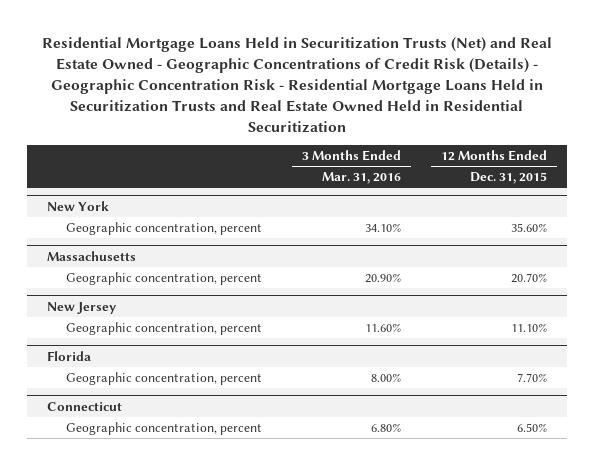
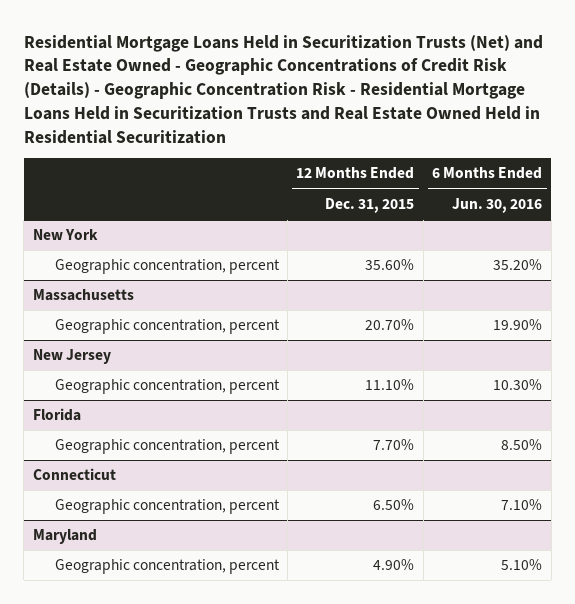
- | 3 Months Ended Mar. 31, 2016 | 12 Months Ended Dec. 31, 2015
+ | 12 Months Ended Dec. 31, 2015 | 6 Months Ended Jun. 30, 2016
+ Maryland
+ Geographic concentration, percent | 4.90% | 5.10%

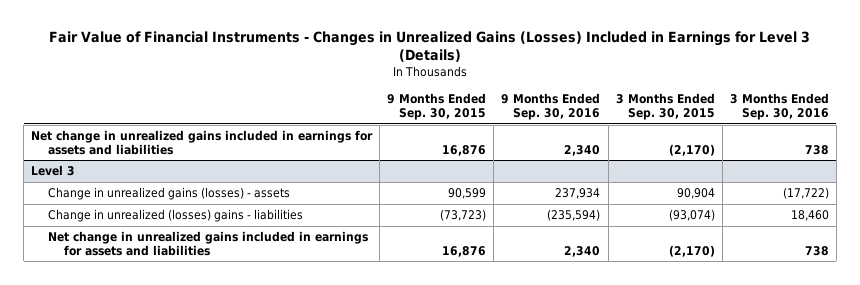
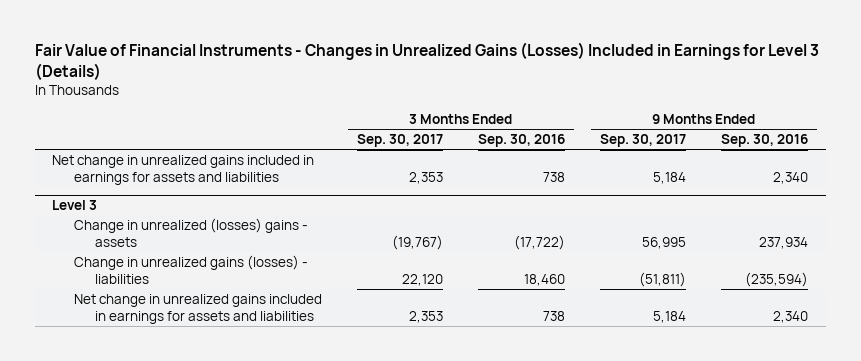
- | 9 Months Ended Sep. 30, 2015 | 9 Months Ended Sep. 30, 2016 | 3 Months Ended Sep. 30, 2015 | 3 Months Ended Sep. 30, 2016
+ | 3 Months Ended Sep. 30, 2017 | 3 Months Ended Sep. 30, 2016 | 9 Months Ended Sep. 30, 2017 | 9 Months Ended Sep. 30, 2016
@ Level 3
- Change in unrealized gains (losses) - assets | 90,599 | 237,934 | 90,904 | (17,722)
- Change in unrealized (losses) gains - liabilities | (73,723) | (235,594) | (93,074) | 18,460
+ Change in unrealized (losses) gains - assets | (19,767) | (17,722) | 56,995 | 237,934
+ Change in unrealized gains (losses) - liabilities | 22,120 | 18,460 | (51,811) | (235,594)

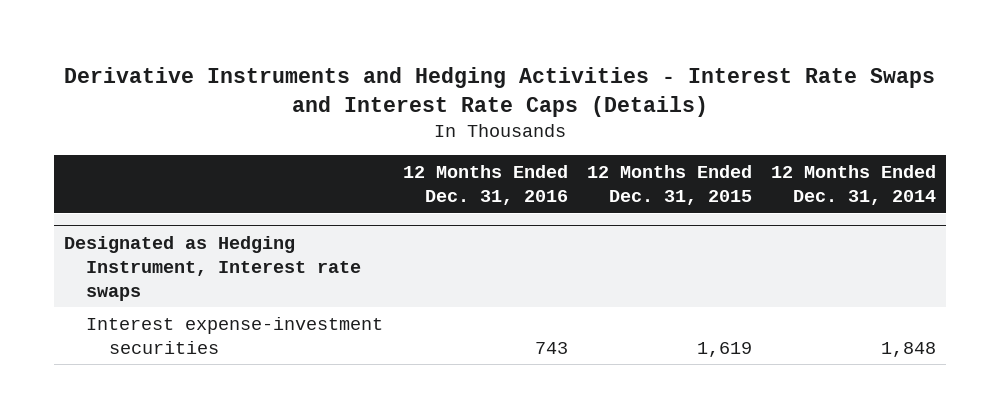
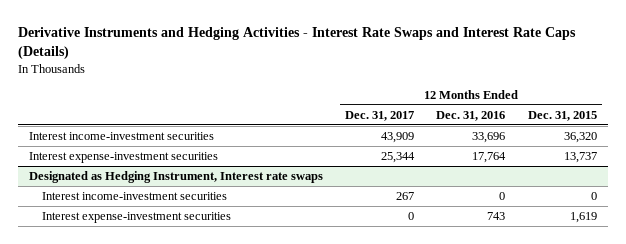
- | 12 Months Ended Dec. 31, 2016 | 12 Months Ended Dec. 31, 2015 | 12 Months Ended Dec. 31, 2014
+ | 12 Months Ended Dec. 31, 2017 | 12 Months Ended Dec. 31, 2016 | 12 Months Ended Dec. 31, 2015
+ Interest income-investment securities | 43,909 | 33,696 | 36,320
+ Interest expense-investment securities | 25,344 | 17,764 | 13,737
@ Designated as Hedging Instrument, Interest rate swaps
+ Interest income-investment securities | 267 | 0 | 0

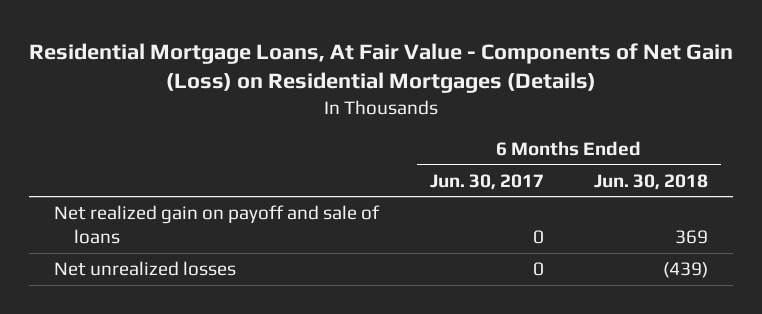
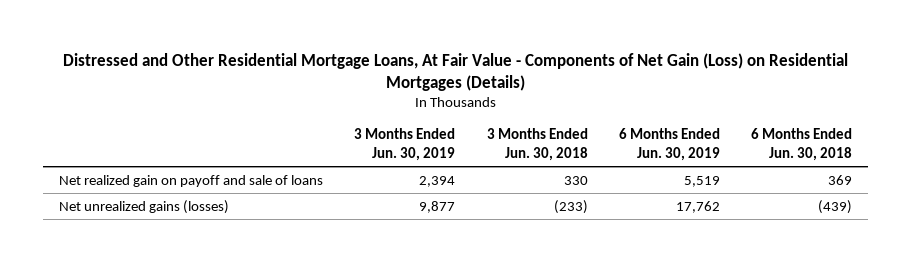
- Residential Mortgage Loans, At Fair Value - Components of Net Gain (Loss) on Residential Mortgages (Details)
+ Distressed and Other Residential Mortgage Loans, At Fair Value - Components of Net Gain (Loss) on Residential Mortgages (Details)
- | 6 Months Ended Jun. 30, 2017 | 6 Months Ended Jun. 30, 2018
+ | 3 Months Ended Jun. 30, 2019 | 3 Months Ended Jun. 30, 2018 | 6 Months Ended Jun. 30, 2019 | 6 Months Ended Jun. 30, 2018
- Net unrealized losses | 0 | (439)
+ Net unrealized gains (losses) | 9,877 | (233) | 17,762 | (439)

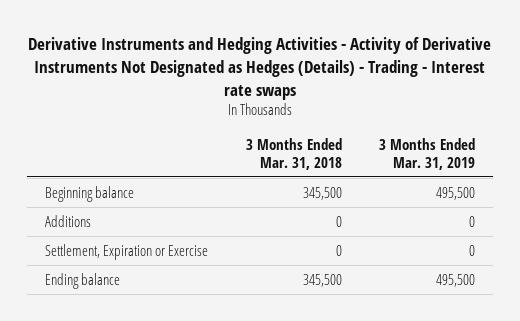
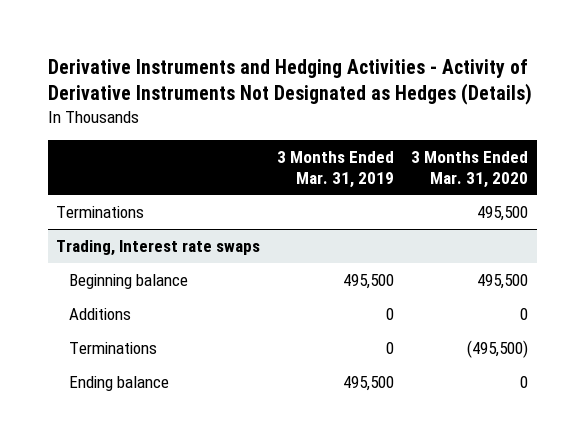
- Derivative Instruments and Hedging Activities - Activity of Derivative Instruments Not Designated as Hedges (Details) - Trading - Interest rate swaps
+ Derivative Instruments and Hedging Activities - Activity of Derivative Instruments Not Designated as Hedges (Details)
- | 3 Months Ended Mar. 31, 2018 | 3 Months Ended Mar. 31, 2019
+ | 3 Months Ended Mar. 31, 2019 | 3 Months Ended Mar. 31, 2020
+ Terminations | | 495,500
+ Trading, Interest rate swaps
- Settlement, Expiration or Exercise | 0 | 0
+ Terminations | 0 | (495,500)

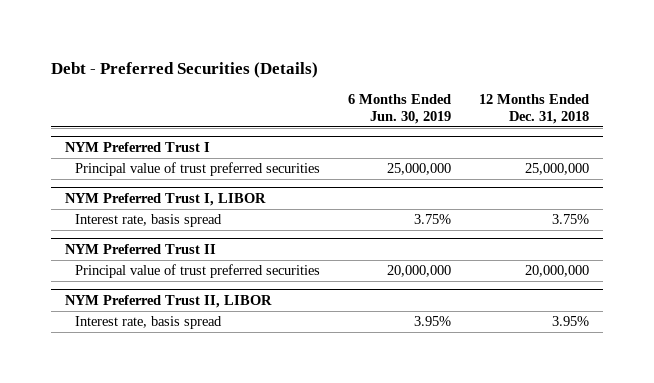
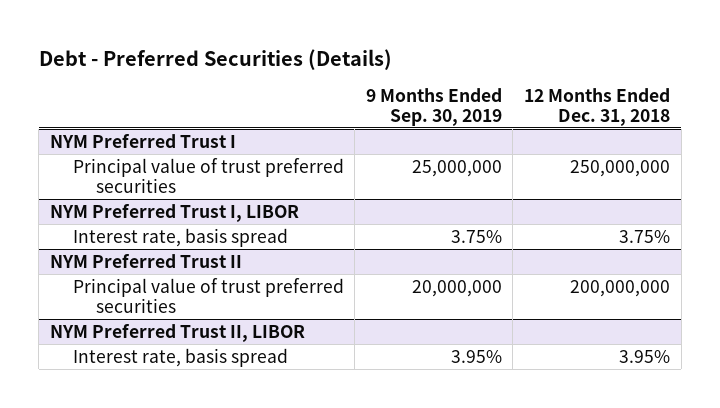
- | 6 Months Ended Jun. 30, 2019 | 12 Months Ended Dec. 31, 2018
+ | 9 Months Ended Sep. 30, 2019 | 12 Months Ended Dec. 31, 2018
@ NYM Preferred Trust I
- Principal value of trust preferred securities | 25,000,000 | 25,000,000
+ Principal value of trust preferred securities | 25,000,000 | 250,000,000
@ NYM Preferred Trust II
- Principal value of trust preferred securities | 20,000,000 | 20,000,000
+ Principal value of trust preferred securities | 20,000,000 | 200,000,000

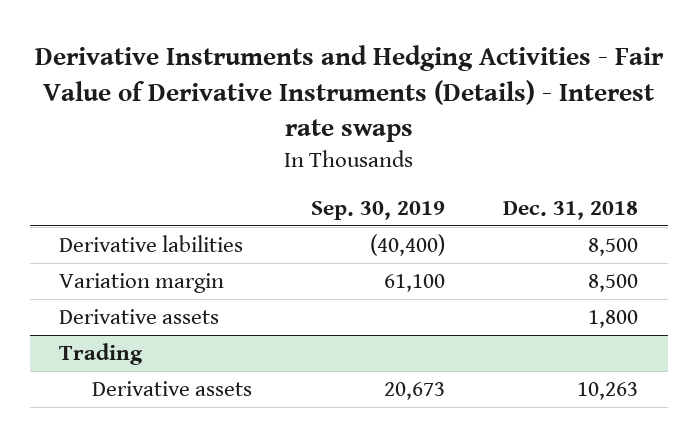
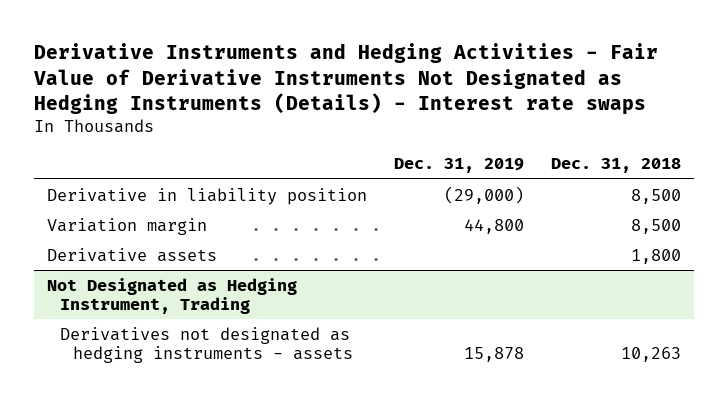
- Derivative Instruments and Hedging Activities - Fair Value of Derivative Instruments (Details) - Interest rate swaps
+ Derivative Instruments and Hedging Activities - Fair Value of Derivative Instruments Not Designated as Hedging Instruments (Details) - Interest rate swaps
- | Sep. 30, 2019 | Dec. 31, 2018
+ | Dec. 31, 2019 | Dec. 31, 2018
- Derivative labilities | (40,400) | 8,500
+ Derivative in liability position | (29,000) | 8,500
- Trading
- Derivative assets | 20,673 | 10,263
+ Not Designated as Hedging Instrument, Trading
+ Derivatives not designated as hedging instruments - assets | 15,878 | 10,263

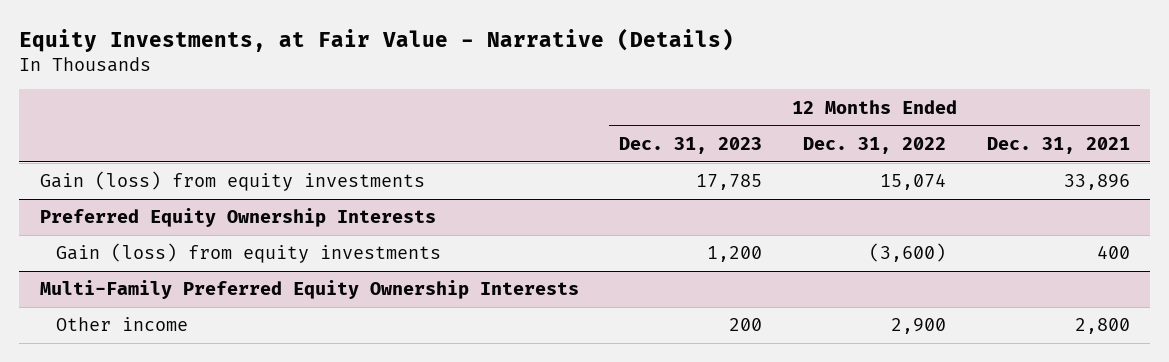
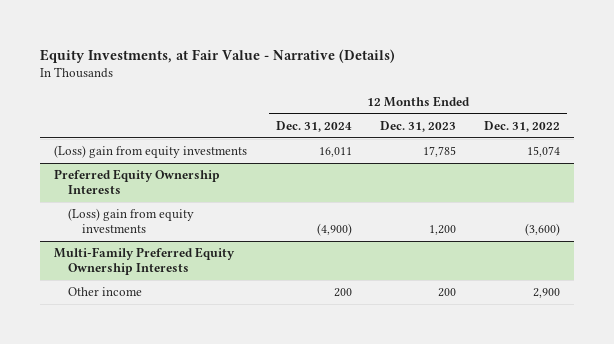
- | 12 Months Ended Dec. 31, 2023 | 12 Months Ended Dec. 31, 2022 | 12 Months Ended Dec. 31, 2021
+ | 12 Months Ended Dec. 31, 2024 | 12 Months Ended Dec. 31, 2023 | 12 Months Ended Dec. 31, 2022
- Gain (loss) from equity investments | 17,785 | 15,074 | 33,896
+ (Loss) gain from equity investments | 16,011 | 17,785 | 15,074
@ Preferred Equity Ownership Interests
- Gain (loss) from equity investments | 1,200 | (3,600) | 400
+ (Loss) gain from equity investments | (4,900) | 1,200 | (3,600)

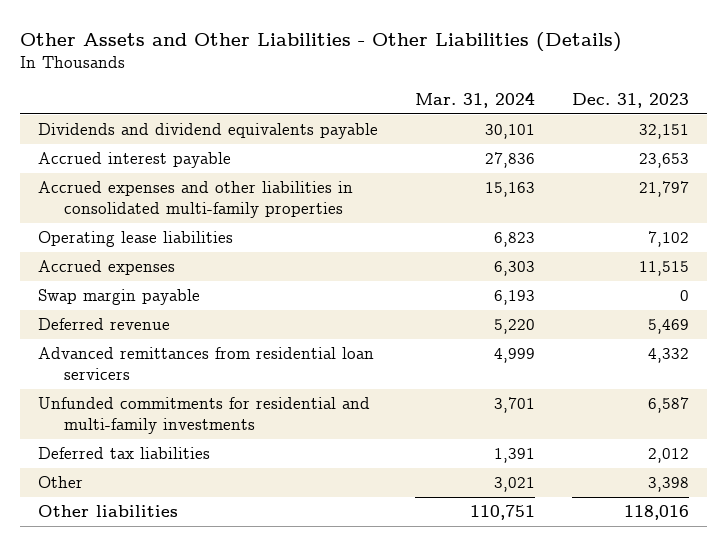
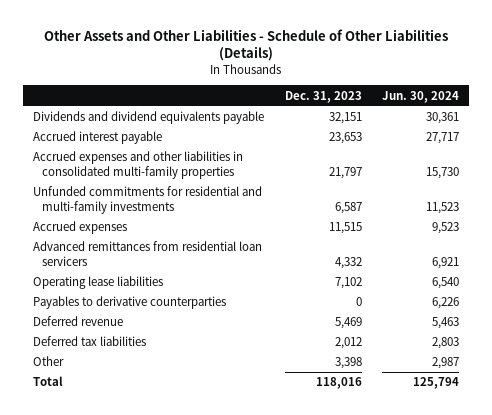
- Other Assets and Other Liabilities - Other Liabilities (Details)
+ Other Assets and Other Liabilities - Schedule of Other Liabilities (Details)
- | Mar. 31, 2024 | Dec. 31, 2023
+ | Dec. 31, 2023 | Jun. 30, 2024
moved up: Unfunded commitments for residential and multi-family investments | 6,587 | 11,523
- Swap margin payable | 6,193 | 0
moved down: Operating lease liabilities | 7,102 | 6,540
+ Payables to derivative counterparties | 0 | 6,226
moved down: Deferred revenue | 5,469 | 5,463
- Other liabilities | 110,751 | 118,016
+ Total | 118,016 | 125,794

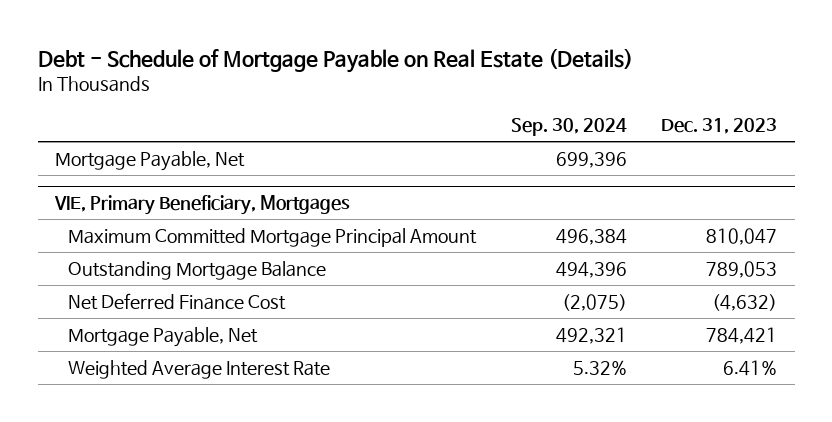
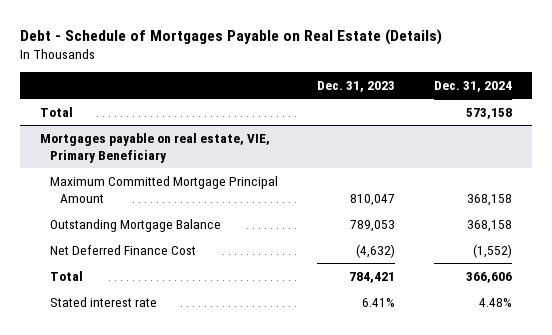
- Debt - Schedule of Mortgage Payable on Real Estate (Details)
+ Debt - Schedule of Mortgages Payable on Real Estate (Details)
- | Sep. 30, 2024 | Dec. 31, 2023
+ | Dec. 31, 2023 | Dec. 31, 2024
- Mortgage Payable, Net | 699,396 |
- VIE, Primary Beneficiary, Mortgages
+ Total | | 573,158
+ Mortgages payable on real estate, VIE, Primary Beneficiary
- Mortgage Payable, Net | 492,321 | 784,421
- Weighted Average Interest Rate | 5.32% | 6.41%
+ Total | 784,421 | 366,606
+ Stated interest rate | 6.41% | 4.48%

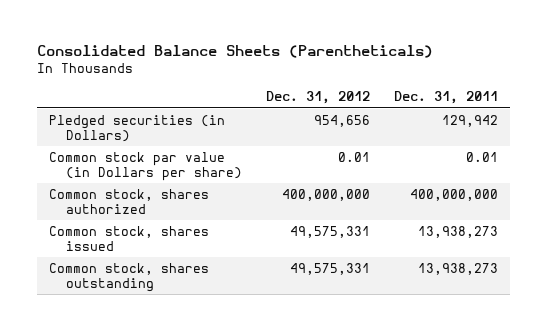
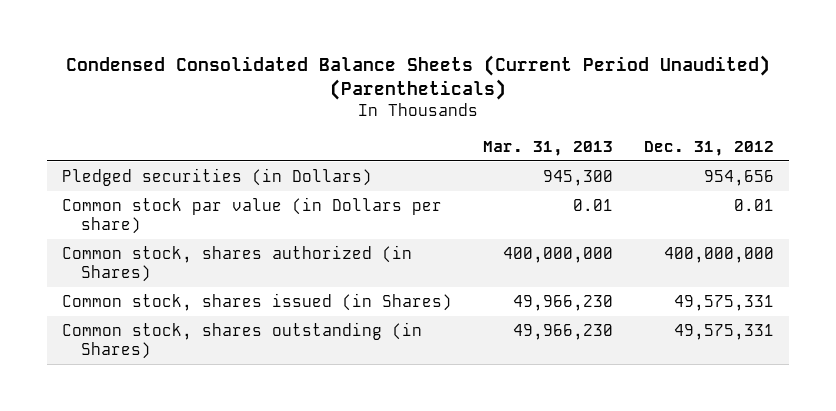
- Consolidated Balance Sheets (Parentheticals)
+ Condensed Consolidated Balance Sheets (Current Period Unaudited) (Parentheticals)
- | Dec. 31, 2012 | Dec. 31, 2011
+ | Mar. 31, 2013 | Dec. 31, 2012
- Common stock, shares authorized | 400,000,000 | 400,000,000
- Common stock, shares issued | 49,575,331 | 13,938,273
- Common stock, shares outstanding | 49,575,331 | 13,938,273
+ Common stock, shares authorized (in Shares) | 400,000,000 | 400,000,000
+ Common stock, shares issued (in Shares) | 49,966,230 | 49,575,331
+ Common stock, shares outstanding (in Shares) | 49,966,230 | 49,575,331

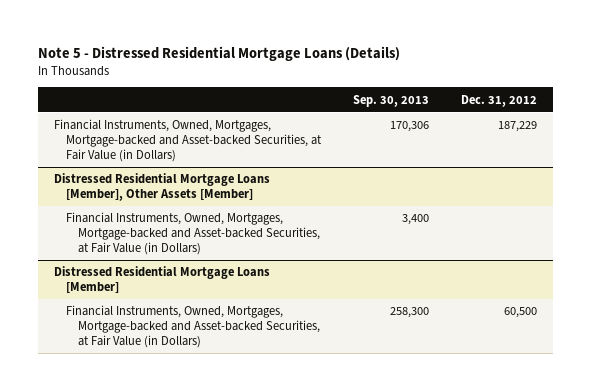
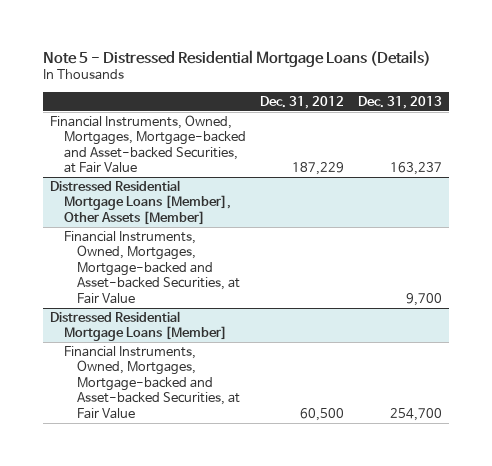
- | Sep. 30, 2013 | Dec. 31, 2012
+ | Dec. 31, 2012 | Dec. 31, 2013
- Financial Instruments, Owned, Mortgages, Mortgage-backed and Asset-backed Securities, at Fair Value (in Dollars) | 170,306 | 187,229
+ Financial Instruments, Owned, Mortgages, Mortgage-backed and Asset-backed Securities, at Fair Value | 187,229 | 163,237
@ Distressed Residential Mortgage Loans [Member], Other Assets [Member]
- Financial Instruments, Owned, Mortgages, Mortgage-backed and Asset-backed Securities, at Fair Value (in Dollars) | 3,400 |
+ Financial Instruments, Owned, Mortgages, Mortgage-backed and Asset-backed Securities, at Fair Value | | 9,700
@ Distressed Residential Mortgage Loans [Member]
- Financial Instruments, Owned, Mortgages, Mortgage-backed and Asset-backed Securities, at Fair Value (in Dollars) | 258,300 | 60,500
+ Financial Instruments, Owned, Mortgages, Mortgage-backed and Asset-backed Securities, at Fair Value | 60,500 | 254,700

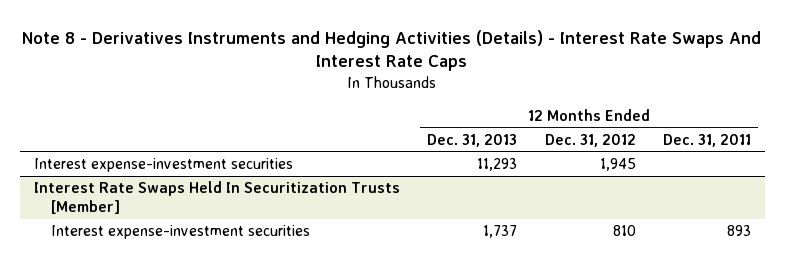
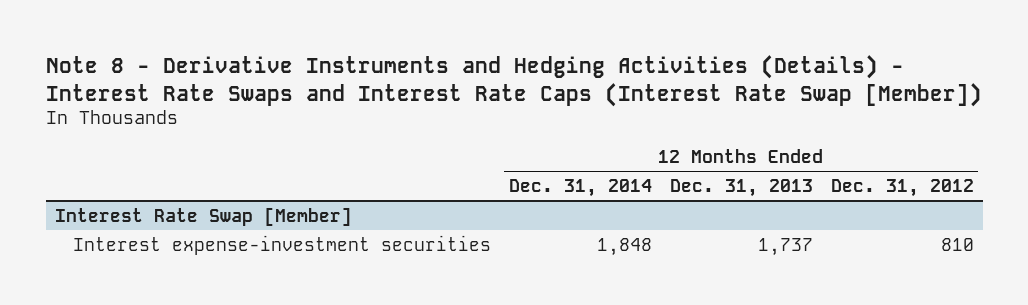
- Note 8 - Derivatives Instruments and Hedging Activities (Details) - Interest Rate Swaps And Interest Rate Caps
+ Note 8 - Derivative Instruments and Hedging Activities (Details) - Interest Rate Swaps and Interest Rate Caps (Interest Rate Swap [Member])
- | 12 Months Ended Dec. 31, 2013 | 12 Months Ended Dec. 31, 2012 | 12 Months Ended Dec. 31, 2011
+ | 12 Months Ended Dec. 31, 2014 | 12 Months Ended Dec. 31, 2013 | 12 Months Ended Dec. 31, 2012
- Interest expense-investment securities | 11,293 | 1,945 |
- Interest Rate Swaps Held In Securitization Trusts [Member]
+ Interest Rate Swap [Member]

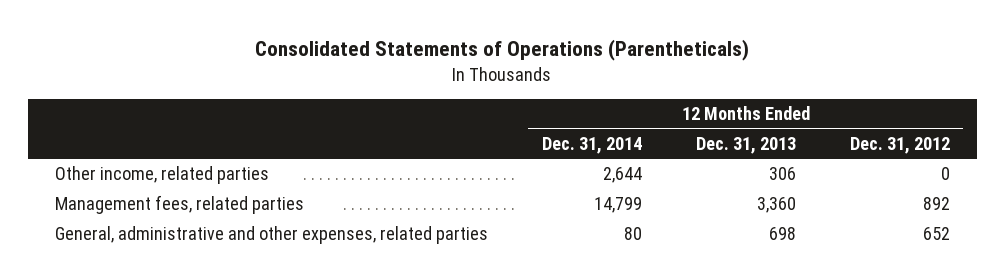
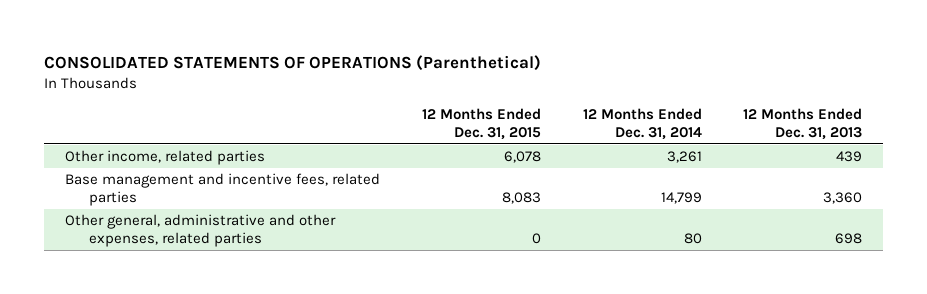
- Consolidated Statements of Operations (Parentheticals)
+ CONSOLIDATED STATEMENTS OF OPERATIONS (Parenthetical)
- | 12 Months Ended Dec. 31, 2014 | 12 Months Ended Dec. 31, 2013 | 12 Months Ended Dec. 31, 2012
+ | 12 Months Ended Dec. 31, 2015 | 12 Months Ended Dec. 31, 2014 | 12 Months Ended Dec. 31, 2013
- Other income, related parties | 2,644 | 306 | 0
- Management fees, related parties | 14,799 | 3,360 | 892
- General, administrative and other expenses, related parties | 80 | 698 | 652
+ Other income, related parties | 6,078 | 3,261 | 439
+ Base management and incentive fees, related parties | 8,083 | 14,799 | 3,360
+ Other general, administrative and other expenses, related parties | 0 | 80 | 698

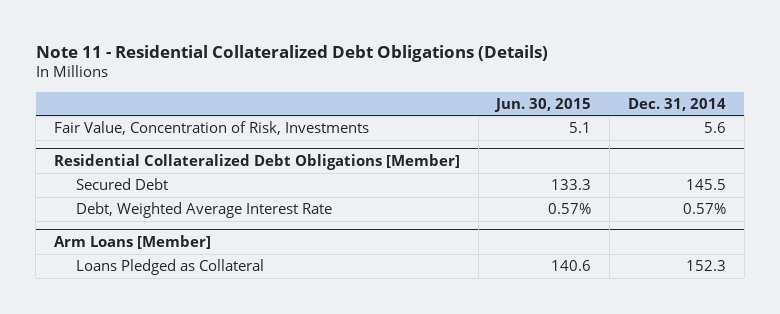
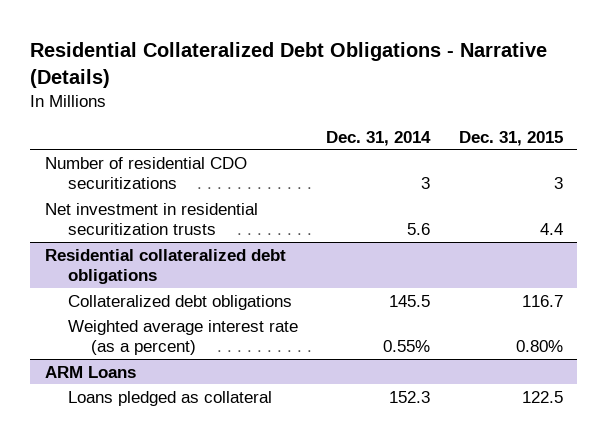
- Note 11 - Residential Collateralized Debt Obligations (Details)
+ Residential Collateralized Debt Obligations - Narrative (Details)
- | Jun. 30, 2015 | Dec. 31, 2014
+ | Dec. 31, 2014 | Dec. 31, 2015
- Fair Value, Concentration of Risk, Investments | 5.1 | 5.6
- Residential Collateralized Debt Obligations [Member]
- Secured Debt | 133.3 | 145.5
- Debt, Weighted Average Interest Rate | 0.57% | 0.57%
- Arm Loans [Member]
- Loans Pledged as Collateral | 140.6 | 152.3
+ Number of residential CDO securitizations | 3 | 3
+ Net investment in residential securitization trusts | 5.6 | 4.4
+ Residential collateralized debt obligations
+ Collateralized debt obligations | 145.5 | 116.7
+ Weighted average interest rate (as a percent) | 0.55% | 0.80%
+ ARM Loans
+ Loans pledged as collateral | 152.3 | 122.5

